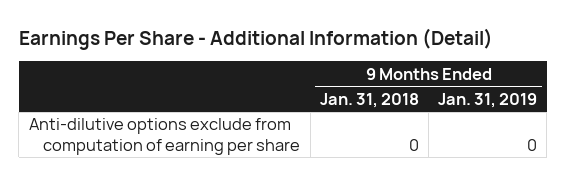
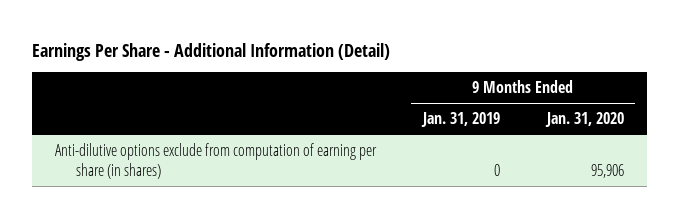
- | 9 Months Ended Jan. 31, 2018 | 9 Months Ended Jan. 31, 2019
+ | 9 Months Ended Jan. 31, 2019 | 9 Months Ended Jan. 31, 2020
- Anti-dilutive options exclude from computation of earning per share | 0 | 0
+ Anti-dilutive options exclude from computation of earning per share (in shares) | 0 | 95,906

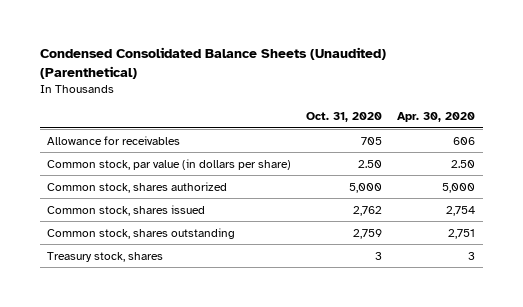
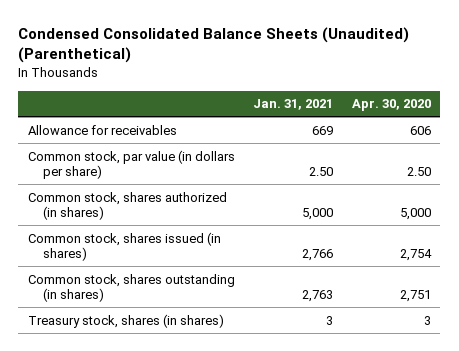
- | Oct. 31, 2020 | Apr. 30, 2020
+ | Jan. 31, 2021 | Apr. 30, 2020
- Common stock, shares authorized | 5,000 | 5,000
- Common stock, shares issued | 2,762 | 2,754
- Common stock, shares outstanding | 2,759 | 2,751
- Treasury stock, shares | 3 | 3
+ Common stock, shares authorized (in shares) | 5,000 | 5,000
+ Common stock, shares issued (in shares) | 2,766 | 2,754
+ Common stock, shares outstanding (in shares) | 2,763 | 2,751
+ Treasury stock, shares (in shares) | 3 | 3

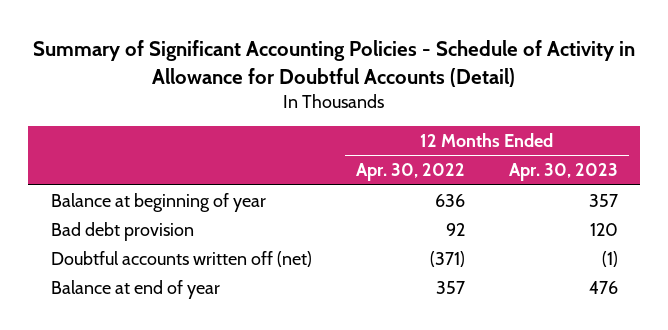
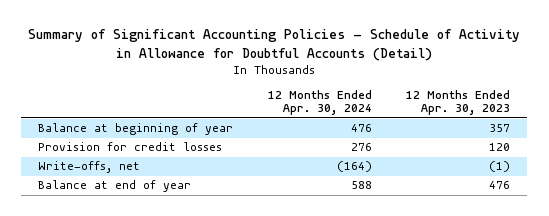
- | 12 Months Ended Apr. 30, 2022 | 12 Months Ended Apr. 30, 2023
+ | 12 Months Ended Apr. 30, 2024 | 12 Months Ended Apr. 30, 2023
- Bad debt provision | 92 | 120
- Doubtful accounts written off (net) | (371) | (1)
+ Provision for credit losses | 276 | 120
+ Write-offs, net | (164) | (1)

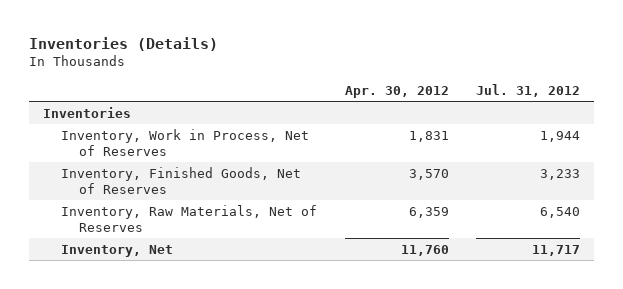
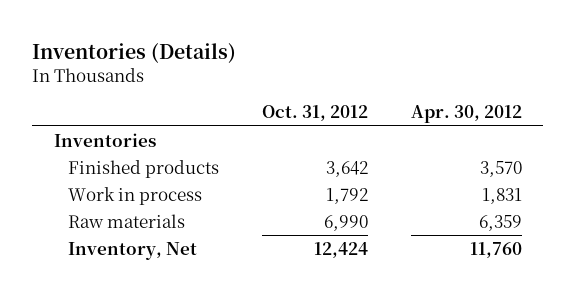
- | Apr. 30, 2012 | Jul. 31, 2012
+ | Oct. 31, 2012 | Apr. 30, 2012
- Inventory, Work in Process, Net of Reserves | 1,831 | 1,944
- Inventory, Finished Goods, Net of Reserves | 3,570 | 3,233
- Inventory, Raw Materials, Net of Reserves | 6,359 | 6,540
+ Finished products | 3,642 | 3,570
+ Work in process | 1,792 | 1,831
+ Raw materials | 6,990 | 6,359

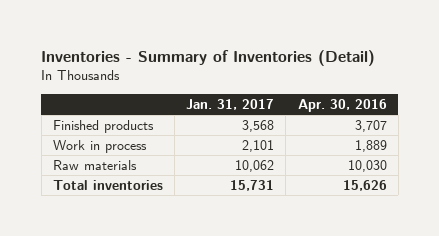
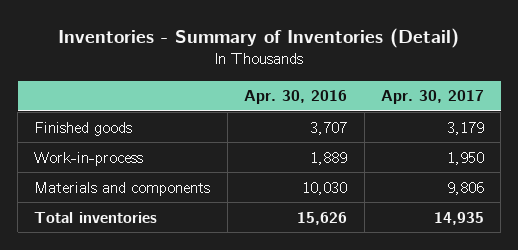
- | Jan. 31, 2017 | Apr. 30, 2016
+ | Apr. 30, 2016 | Apr. 30, 2017
- Finished products | 3,568 | 3,707
- Work in process | 2,101 | 1,889
- Raw materials | 10,062 | 10,030
+ Finished goods | 3,707 | 3,179
+ Work-in-process | 1,889 | 1,950
+ Materials and components | 10,030 | 9,806

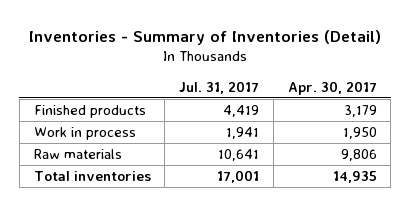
- | Apr. 30, 2016 | Apr. 30, 2017
+ | Jul. 31, 2017 | Apr. 30, 2017
- Finished goods | 3,707 | 3,179
- Work-in-process | 1,889 | 1,950
- Materials and components | 10,030 | 9,806
+ Finished products | 4,419 | 3,179
+ Work in process | 1,941 | 1,950
+ Raw materials | 10,641 | 9,806

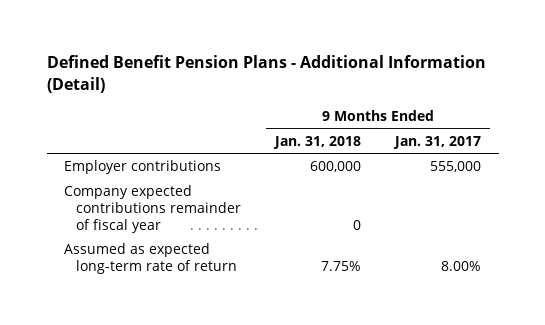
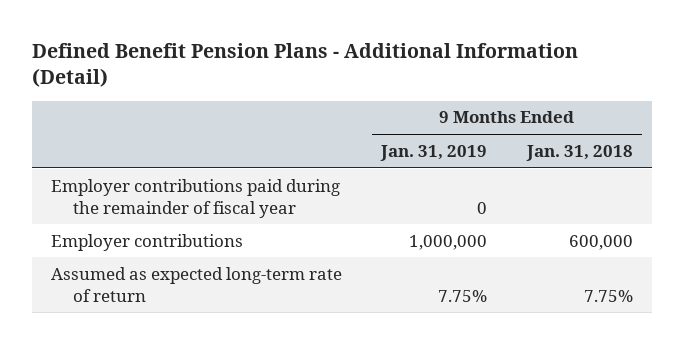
- | 9 Months Ended Jan. 31, 2018 | 9 Months Ended Jan. 31, 2017
+ | 9 Months Ended Jan. 31, 2019 | 9 Months Ended Jan. 31, 2018
+ Employer contributions paid during the remainder of fiscal year | 0 |
- Company expected contributions remainder of fiscal year | 0 |

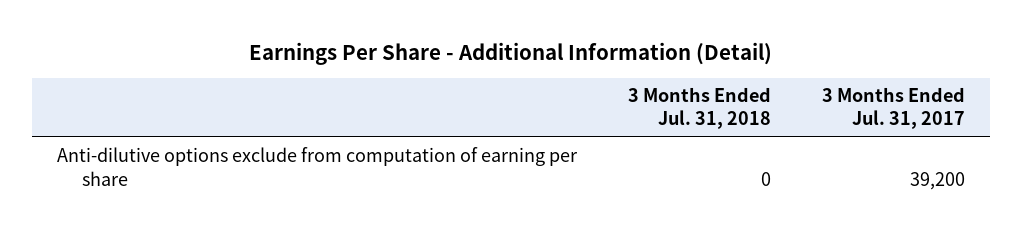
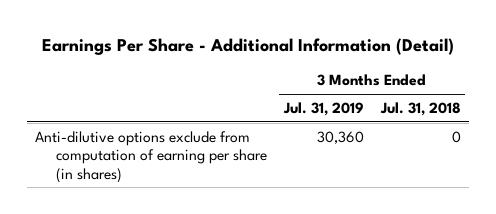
- | 3 Months Ended Jul. 31, 2018 | 3 Months Ended Jul. 31, 2017
+ | 3 Months Ended Jul. 31, 2019 | 3 Months Ended Jul. 31, 2018
- Anti-dilutive options exclude from computation of earning per share | 0 | 39,200
+ Anti-dilutive options exclude from computation of earning per share (in shares) | 30,360 | 0

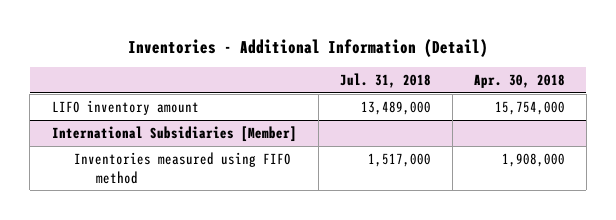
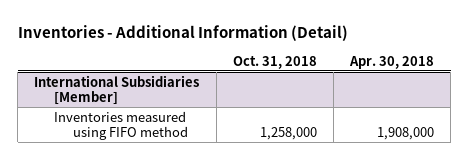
- | Jul. 31, 2018 | Apr. 30, 2018
+ | Oct. 31, 2018 | Apr. 30, 2018
- LIFO inventory amount | 13,489,000 | 15,754,000

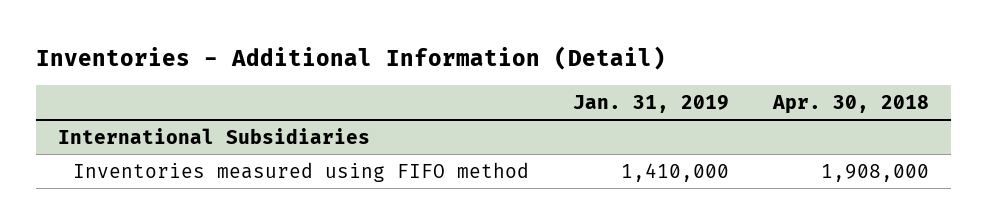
- | Oct. 31, 2018 | Apr. 30, 2018
+ | Jan. 31, 2019 | Apr. 30, 2018
- International Subsidiaries [Member]
+ International Subsidiaries

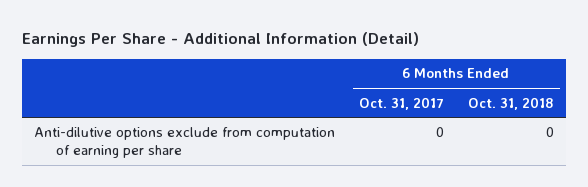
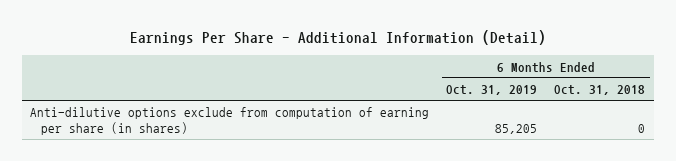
- | 6 Months Ended Oct. 31, 2017 | 6 Months Ended Oct. 31, 2018
+ | 6 Months Ended Oct. 31, 2019 | 6 Months Ended Oct. 31, 2018
- Anti-dilutive options exclude from computation of earning per share | 0 | 0
+ Anti-dilutive options exclude from computation of earning per share (in shares) | 85,205 | 0

